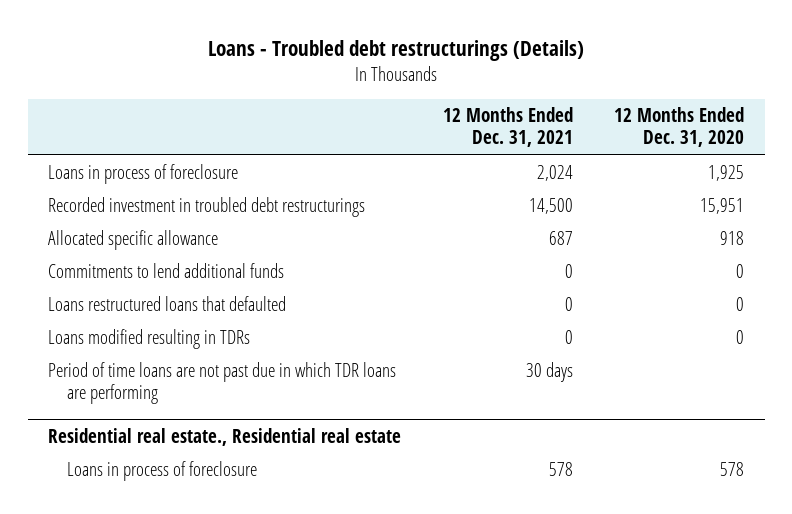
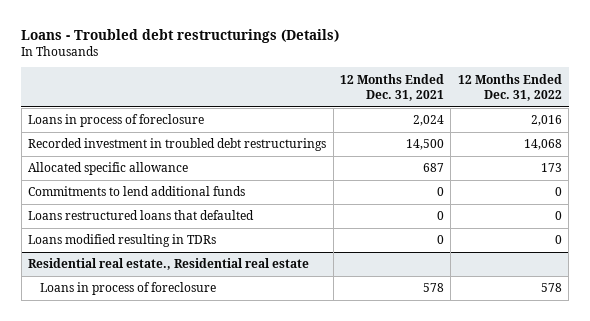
- | 12 Months Ended Dec. 31, 2021 | 12 Months Ended Dec. 31, 2020
+ | 12 Months Ended Dec. 31, 2021 | 12 Months Ended Dec. 31, 2022
- Period of time loans are not past due in which TDR loans are performing | 30 days |

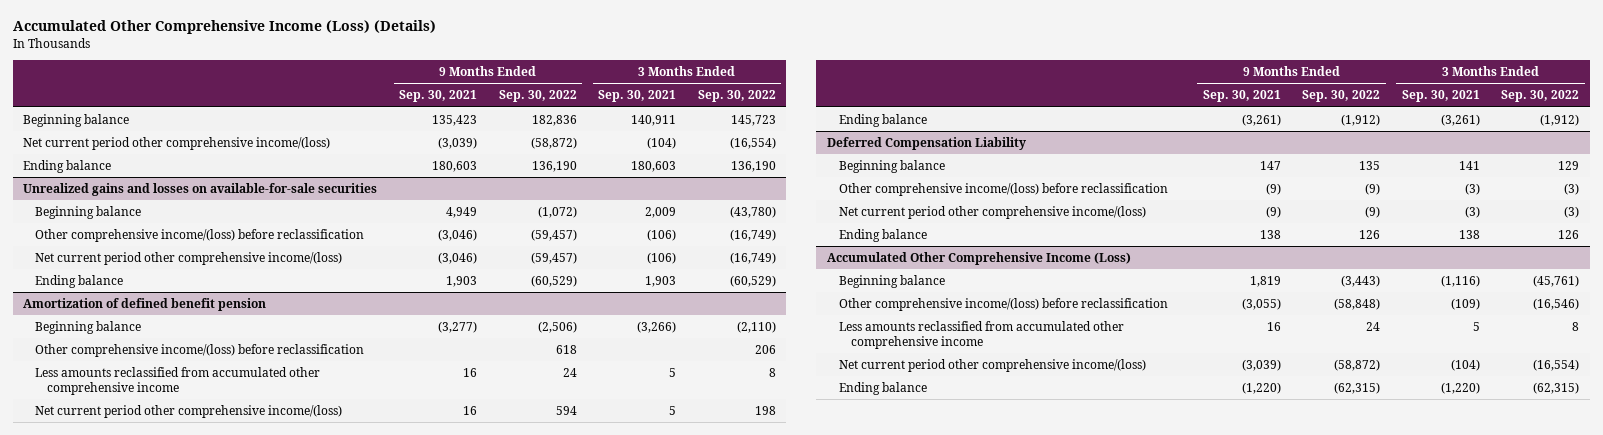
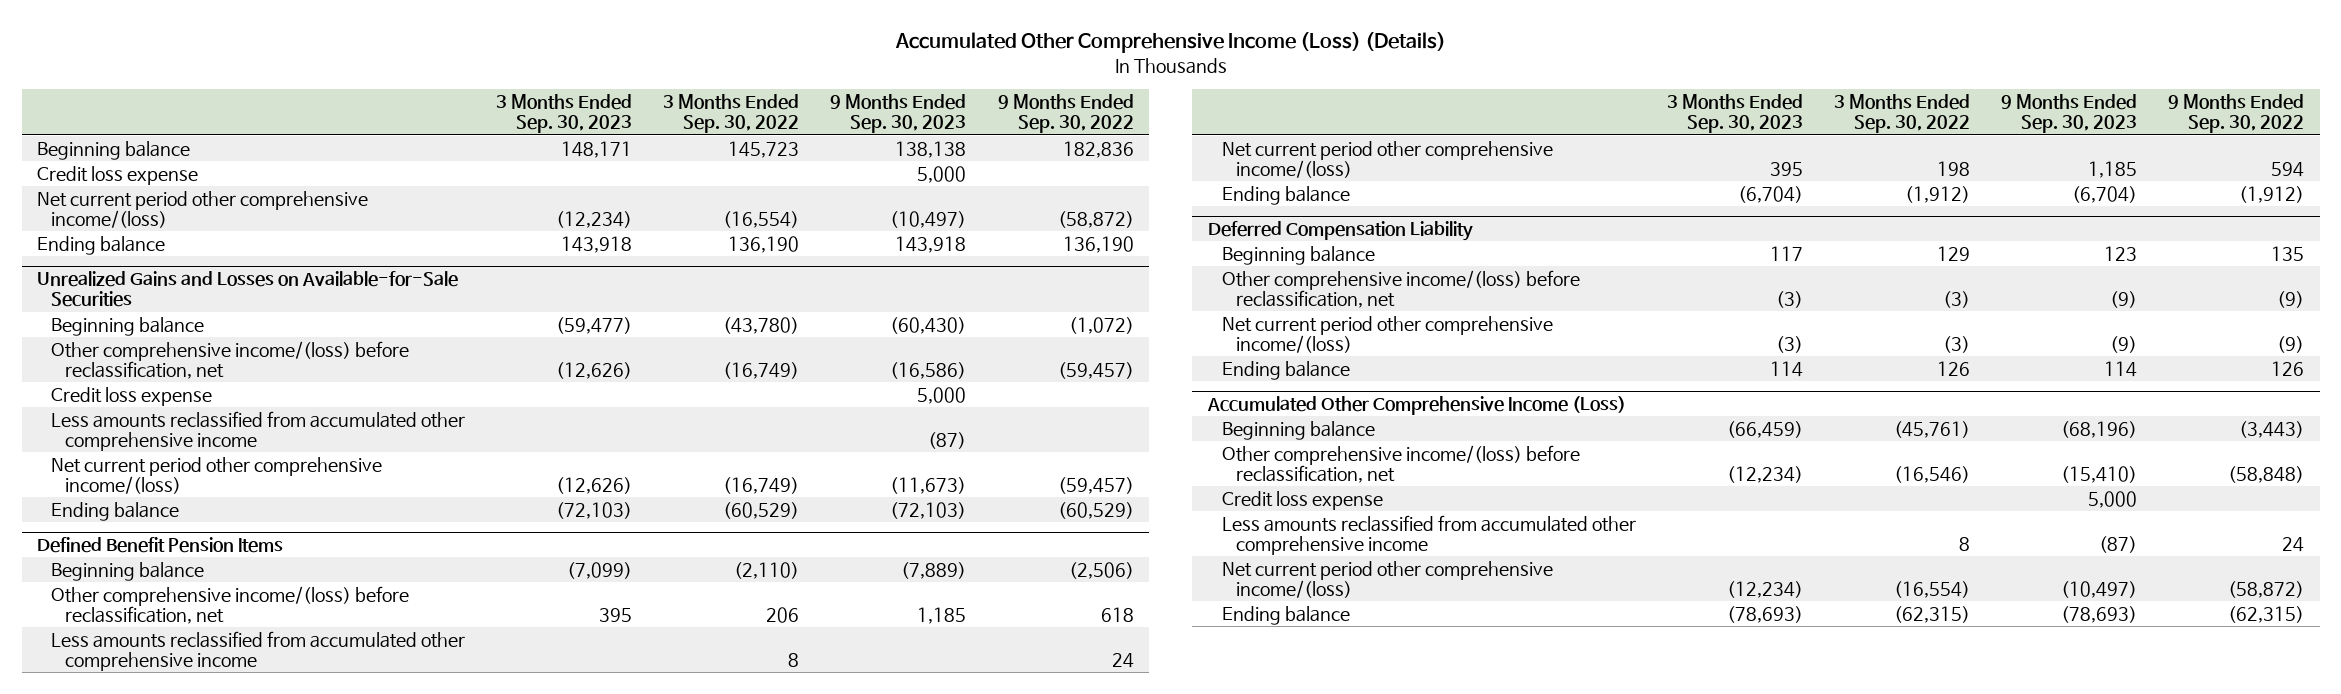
- | 9 Months Ended Sep. 30, 2021 | 9 Months Ended Sep. 30, 2022 | 3 Months Ended Sep. 30, 2021 | 3 Months Ended Sep. 30, 2022
+ | 3 Months Ended Sep. 30, 2023 | 3 Months Ended Sep. 30, 2022 | 9 Months Ended Sep. 30, 2023 | 9 Months Ended Sep. 30, 2022
+ Credit loss expense | | | 5,000 |
- Unrealized gains and losses on available-for-sale securities
+ Unrealized Gains and Losses on Available-for-Sale Securities
- Other comprehensive income/(loss) before reclassification | (3,046) | (59,457) | (106) | (16,749)
+ Other comprehensive income/(loss) before reclassification, net | (12,626) | (16,749) | (16,586) | (59,457)
+ Credit loss expense | | | 5,000 |
+ Less amounts reclassified from accumulated other comprehensive income | | | (87) |
- Amortization of defined benefit pension
+ Defined Benefit Pension Items
- Other comprehensive income/(loss) before reclassification | | 618 | | 206
+ Other comprehensive income/(loss) before reclassification, net | 395 | 206 | 1,185 | 618
@ Deferred Compensation Liability
- Other comprehensive income/(loss) before reclassification | (9) | (9) | (3) | (3)
+ Other comprehensive income/(loss) before reclassification, net | (3) | (3) | (9) | (9)
@ Accumulated Other Comprehensive Income (Loss)
- Other comprehensive income/(loss) before reclassification | (3,055) | (58,848) | (109) | (16,546)
+ Other comprehensive income/(loss) before reclassification, net | (12,234) | (16,546) | (15,410) | (58,848)
+ Credit loss expense | | | 5,000 |

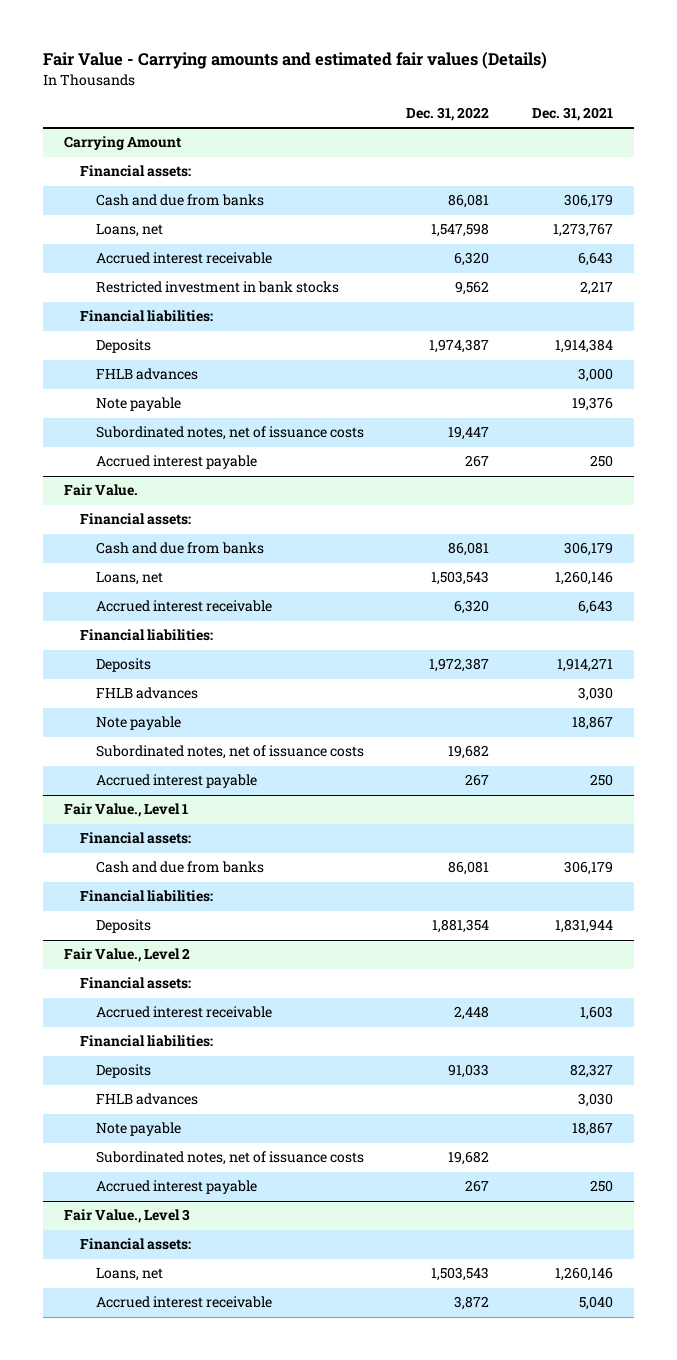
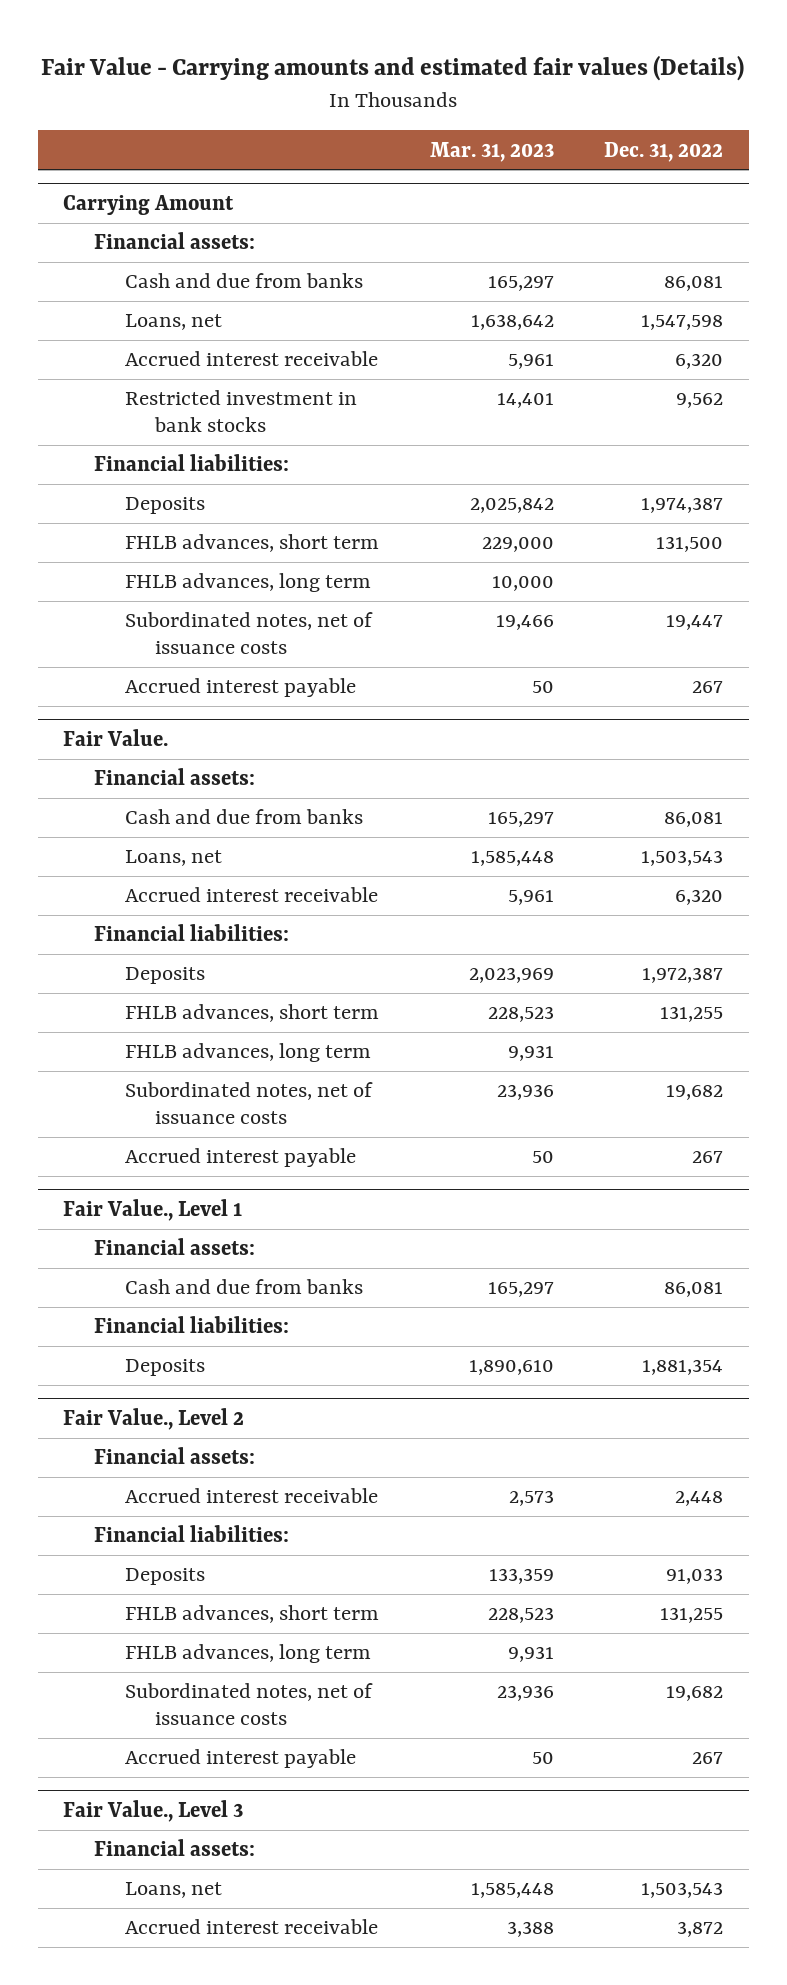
- | Dec. 31, 2022 | Dec. 31, 2021
+ | Mar. 31, 2023 | Dec. 31, 2022
@ Carrying Amount
- FHLB advances | | 3,000
- Note payable | | 19,376
+ FHLB advances, short term | 229,000 | 131,500
+ FHLB advances, long term | 10,000 |
@ Fair Value.
- FHLB advances | | 3,030
- Note payable | | 18,867
+ FHLB advances, short term | 228,523 | 131,255
+ FHLB advances, long term | 9,931 |
@ Fair Value., Level 2
- FHLB advances | | 3,030
- Note payable | | 18,867
+ FHLB advances, short term | 228,523 | 131,255
+ FHLB advances, long term | 9,931 |

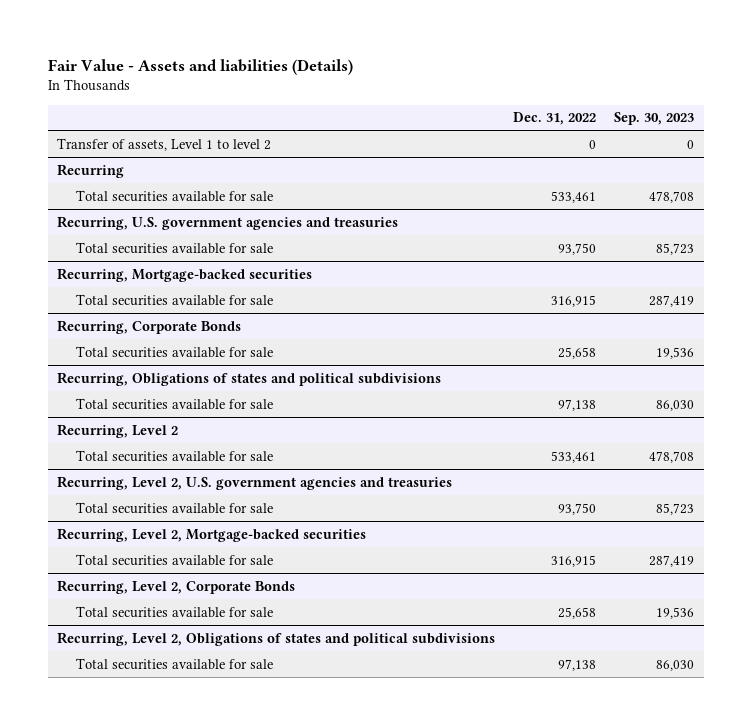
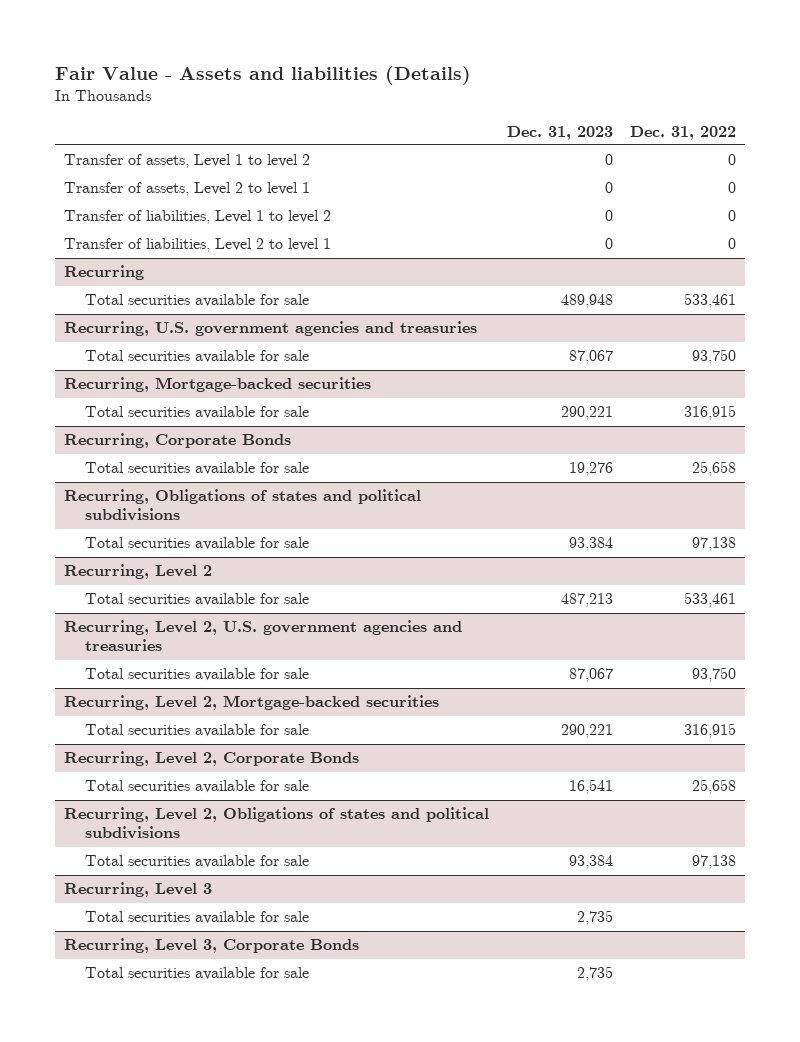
- | Dec. 31, 2022 | Sep. 30, 2023
+ | Dec. 31, 2023 | Dec. 31, 2022
+ Transfer of assets, Level 2 to level 1 | 0 | 0
+ Transfer of liabilities, Level 1 to level 2 | 0 | 0
+ Transfer of liabilities, Level 2 to level 1 | 0 | 0
+ Recurring, Level 3
+ Total securities available for sale | 2,735 |
+ Recurring, Level 3, Corporate Bonds
+ Total securities available for sale | 2,735 |

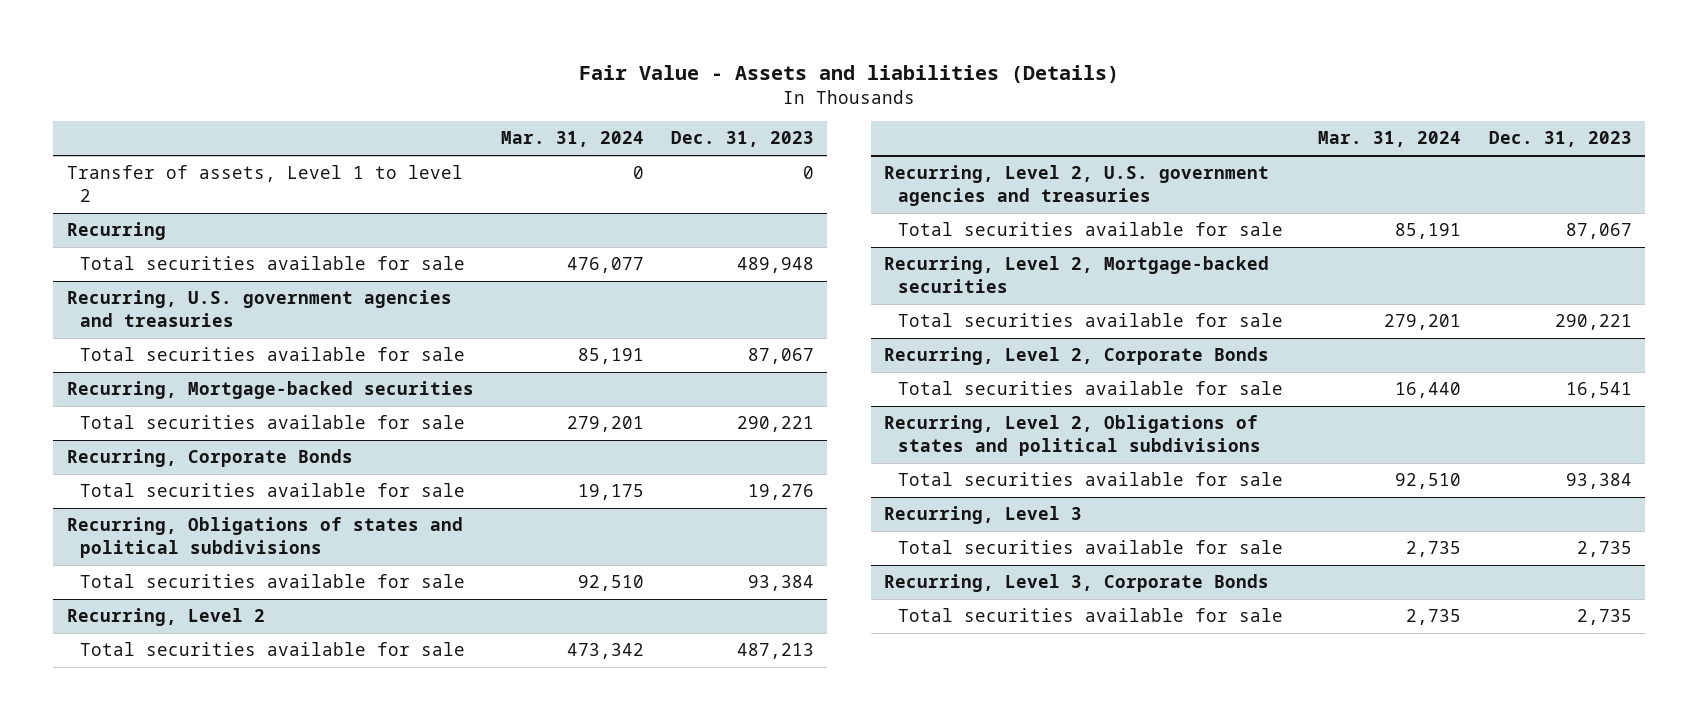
- | Dec. 31, 2023 | Dec. 31, 2022
+ | Mar. 31, 2024 | Dec. 31, 2023
- Transfer of assets, Level 2 to level 1 | 0 | 0
- Transfer of liabilities, Level 1 to level 2 | 0 | 0
- Transfer of liabilities, Level 2 to level 1 | 0 | 0

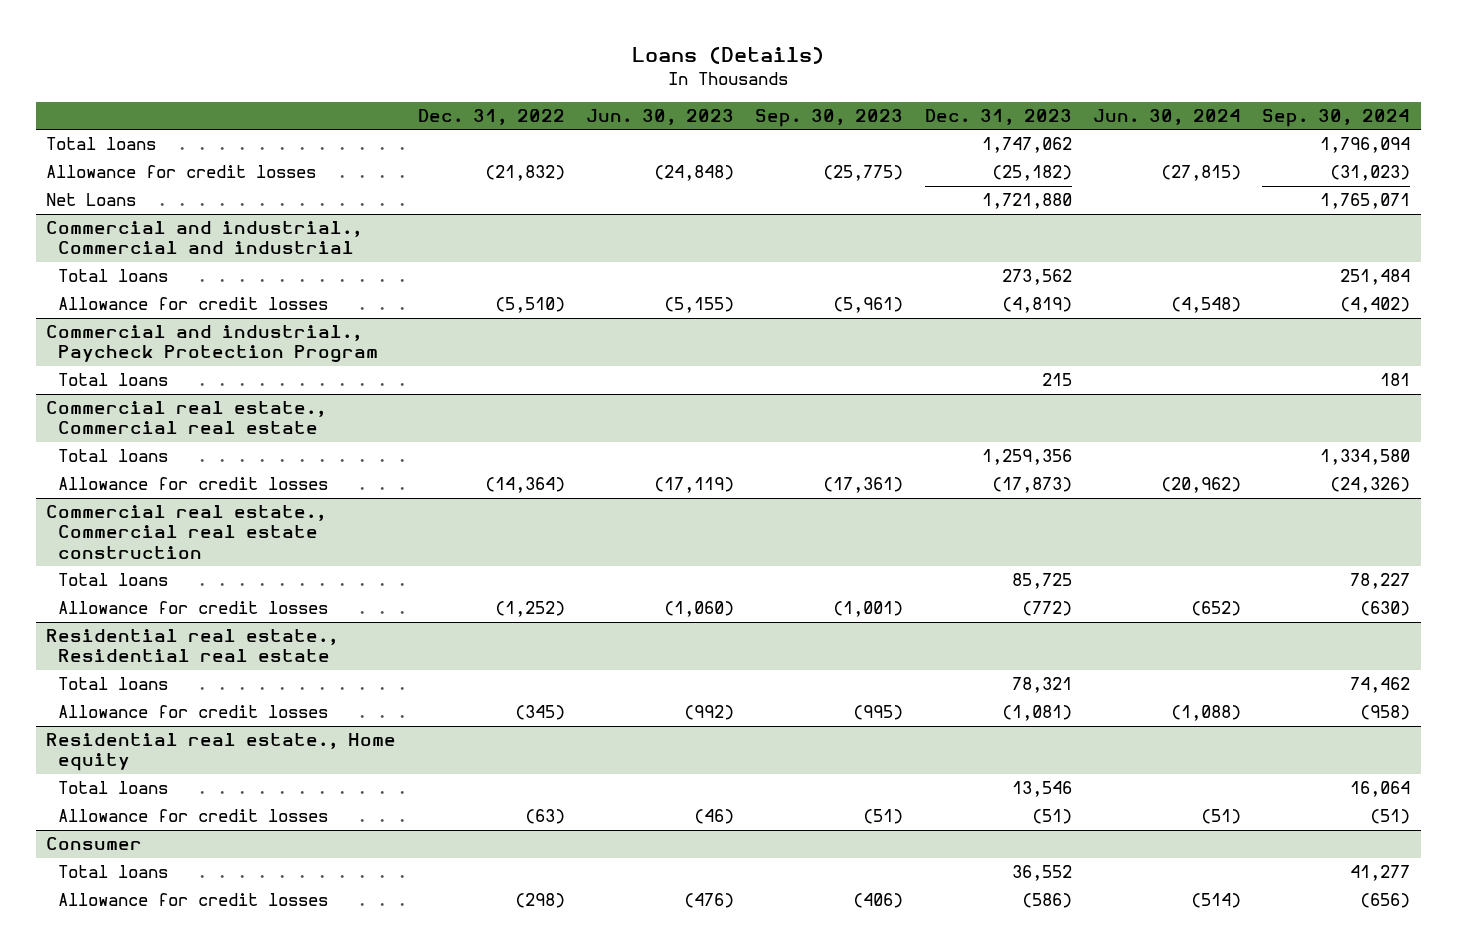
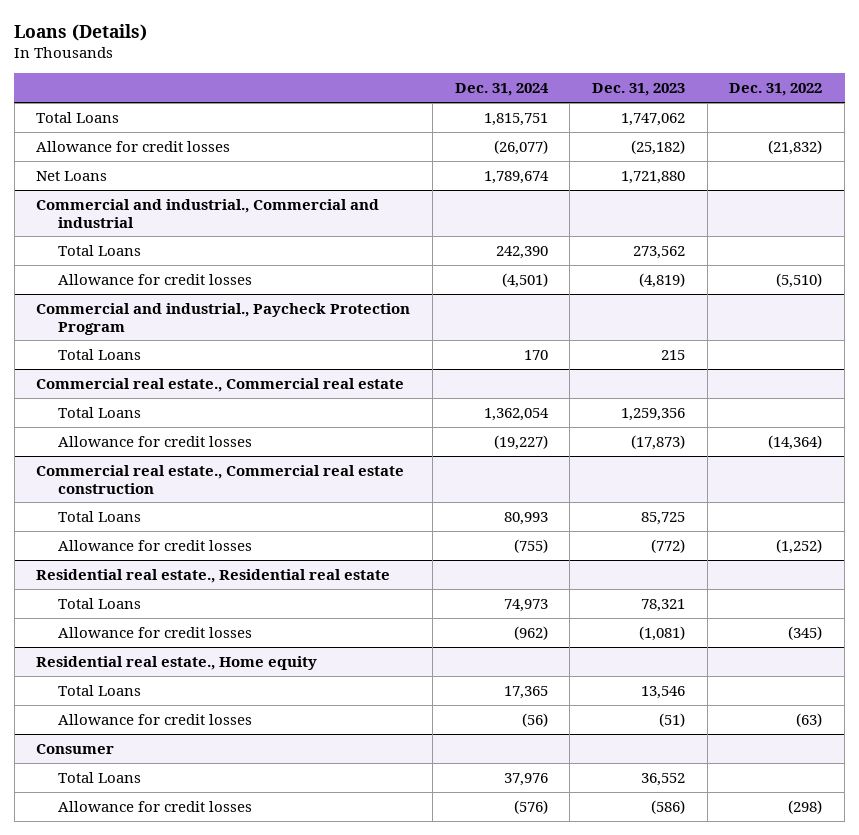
- | Dec. 31, 2022 | Jun. 30, 2023 | Sep. 30, 2023 | Dec. 31, 2023 | Jun. 30, 2024 | Sep. 30, 2024
+ | Dec. 31, 2024 | Dec. 31, 2023 | Dec. 31, 2022
- Total loans | | | | 1,747,062 | | 1,796,094
+ Total Loans | 1,815,751 | 1,747,062 |
@ Commercial and industrial., Commercial and industrial
- Total loans | | | | 273,562 | | 251,484
+ Total Loans | 242,390 | 273,562 |
@ Commercial and industrial., Paycheck Protection Program
- Total loans | | | | 215 | | 181
+ Total Loans | 170 | 215 |
@ Commercial real estate., Commercial real estate
- Total loans | | | | 1,259,356 | | 1,334,580
+ Total Loans | 1,362,054 | 1,259,356 |
@ Commercial real estate., Commercial real estate construction
- Total loans | | | | 85,725 | | 78,227
+ Total Loans | 80,993 | 85,725 |
@ Residential real estate., Residential real estate
- Total loans | | | | 78,321 | | 74,462
+ Total Loans | 74,973 | 78,321 |
@ Residential real estate., Home equity
- Total loans | | | | 13,546 | | 16,064
+ Total Loans | 17,365 | 13,546 |
@ Consumer
- Total loans | | | | 36,552 | | 41,277
+ Total Loans | 37,976 | 36,552 |

